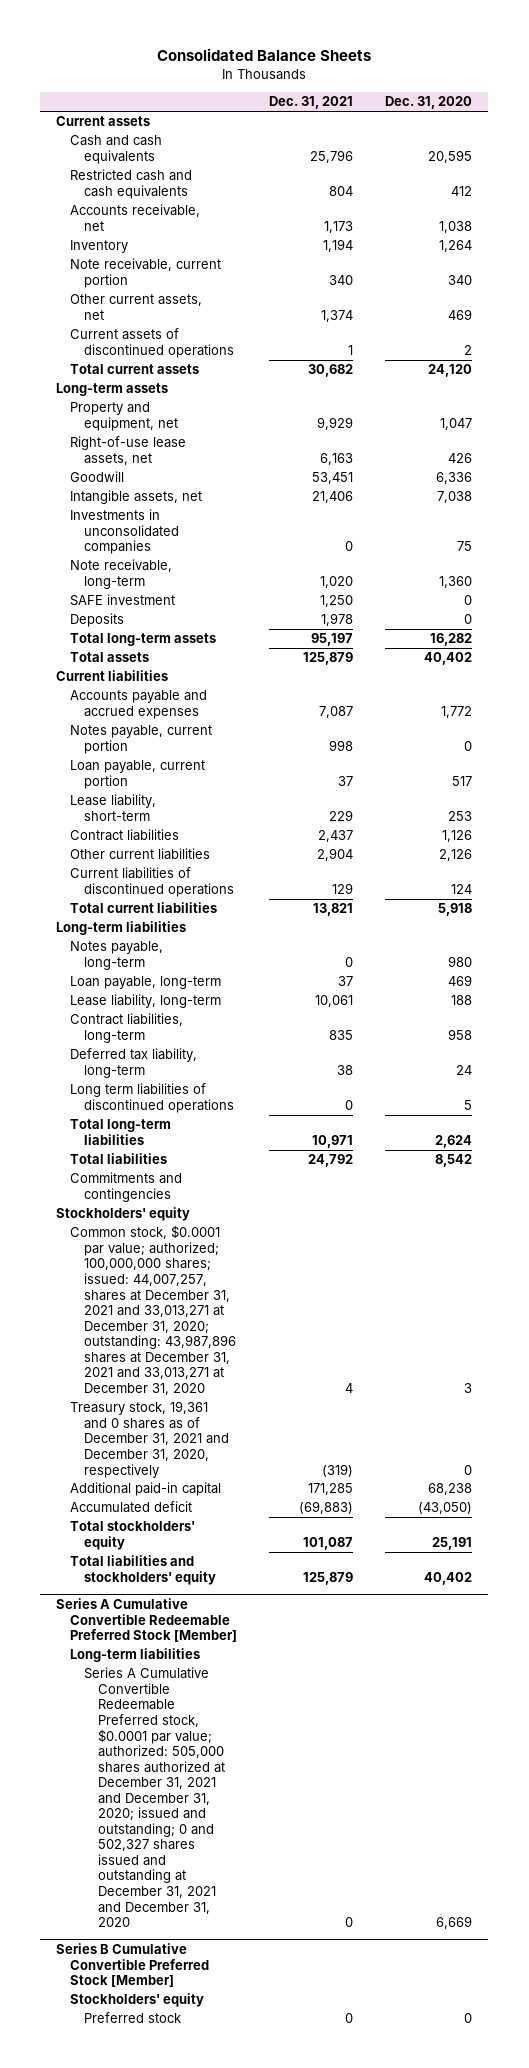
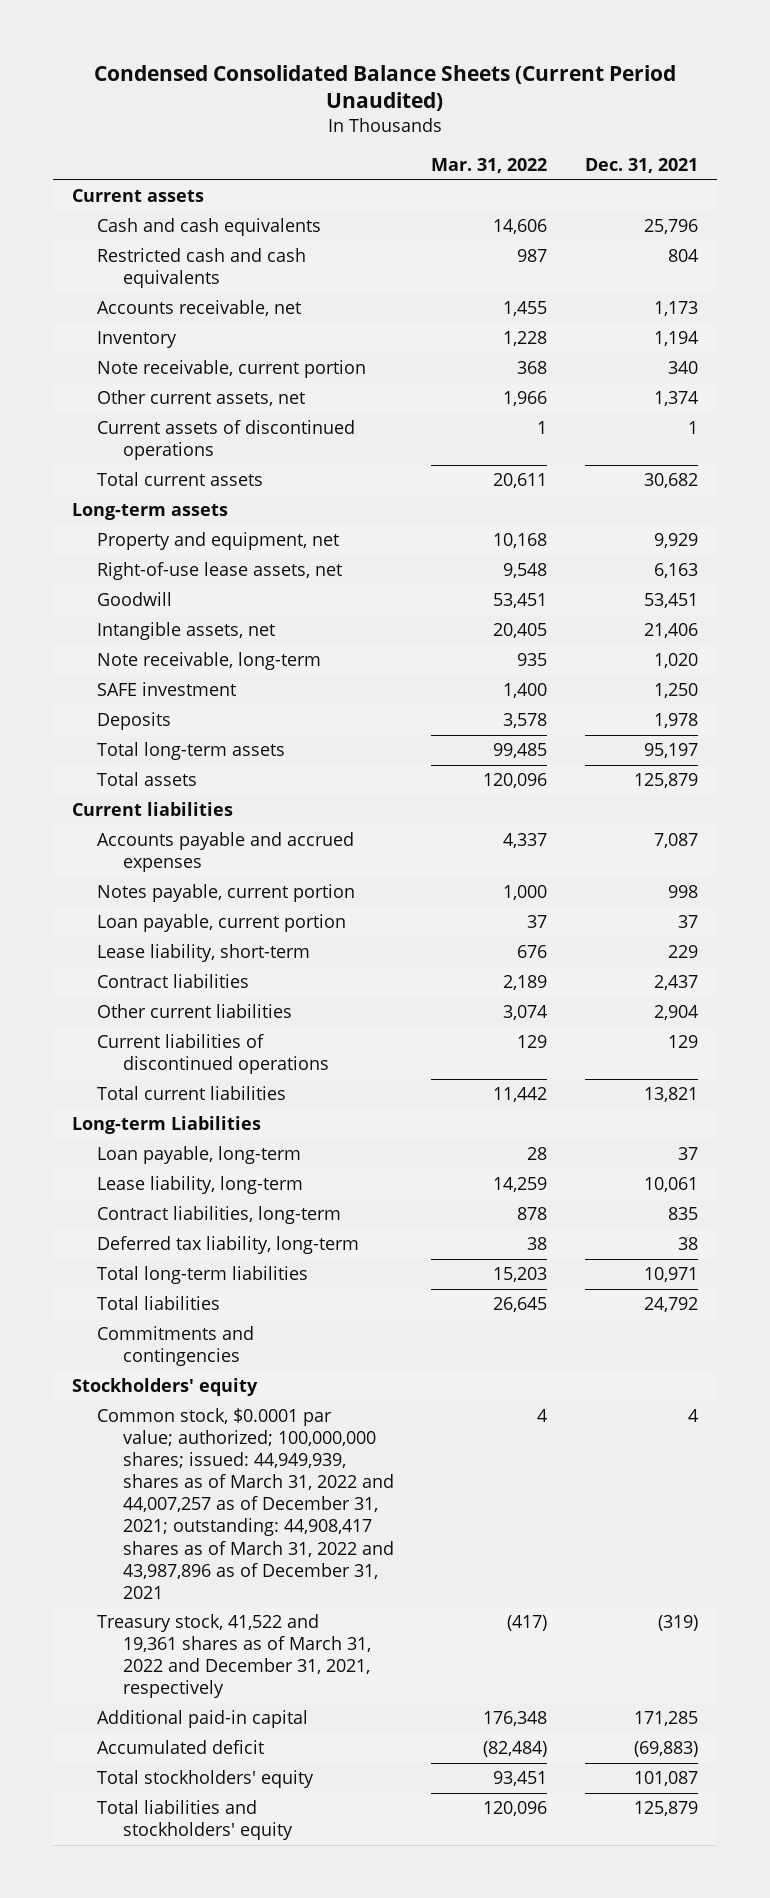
- Consolidated Balance Sheets
+ Condensed Consolidated Balance Sheets (Current Period Unaudited)
- | Dec. 31, 2021 | Dec. 31, 2020
+ | Mar. 31, 2022 | Dec. 31, 2021
- Investments in unconsolidated companies | 0 | 75
- Long-term liabilities
- Notes payable, long-term | 0 | 980
+ Long-term Liabilities
- Long term liabilities of discontinued operations | 0 | 5
- Common stock, $0.0001 par value; authorized; 100,000,000 shares; issued: 44,007,257, shares at December 31, 2021 and 33,013,271 at December 31, 2020; outstanding: 43,987,896 shares at December 31, 2021 and 33,013,271 at December 31, 2020 | 4 | 3
- Treasury stock, 19,361 and 0 shares as of December 31, 2021 and December 31, 2020, respectively | (319) | 0
+ Common stock, $0.0001 par value; authorized; 100,000,000 shares; issued: 44,949,939, shares as of March 31, 2022 and 44,007,257 as of December 31, 2021; outstanding: 44,908,417 shares as of March 31, 2022 and 43,987,896 as of December 31, 2021 | 4 | 4
+ Treasury stock, 41,522 and 19,361 shares as of March 31, 2022 and December 31, 2021, respectively | (417) | (319)
- Series A Cumulative Convertible Redeemable Preferred Stock [Member]
- Long-term liabilities
- Series A Cumulative Convertible Redeemable Preferred stock, $0.0001 par value; authorized: 505,000 shares authorized at December 31, 2021 and December 31, 2020; issued and outstanding; 0 and 502,327 shares issued and outstanding at December 31, 2021 and December 31, 2020 | 0 | 6,669
- Series B Cumulative Convertible Preferred Stock [Member]
- Stockholders' equity
- Preferred stock | 0 | 0

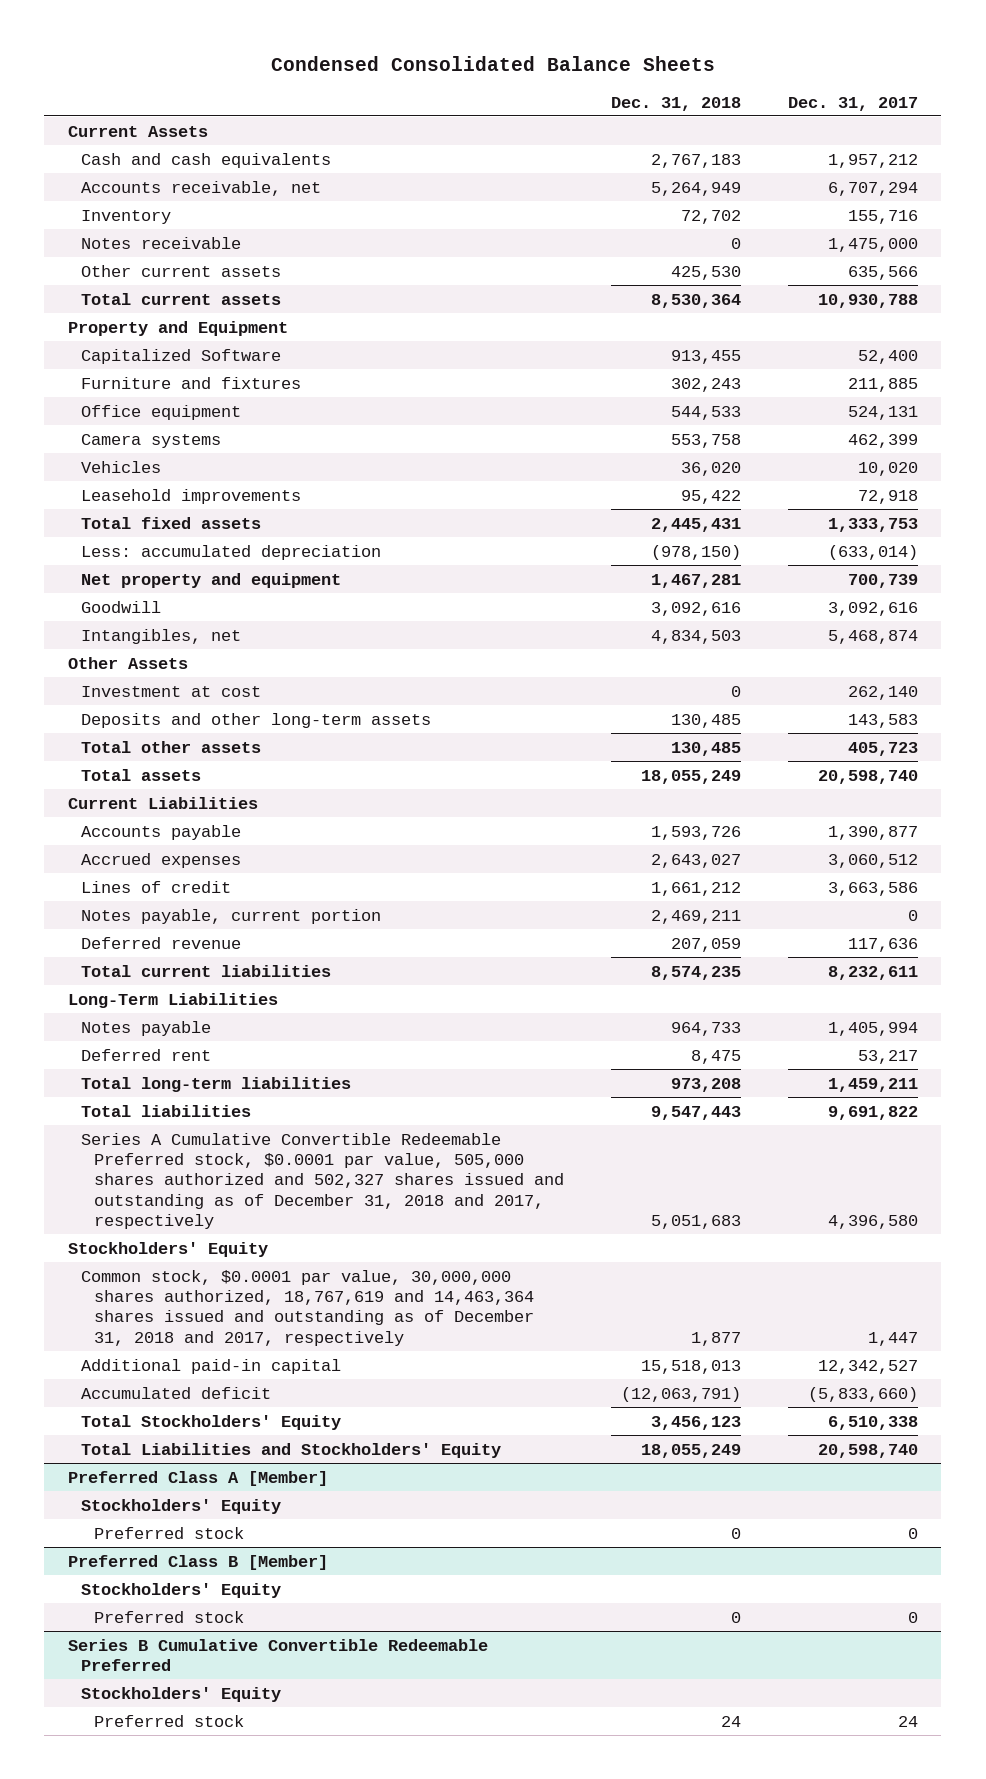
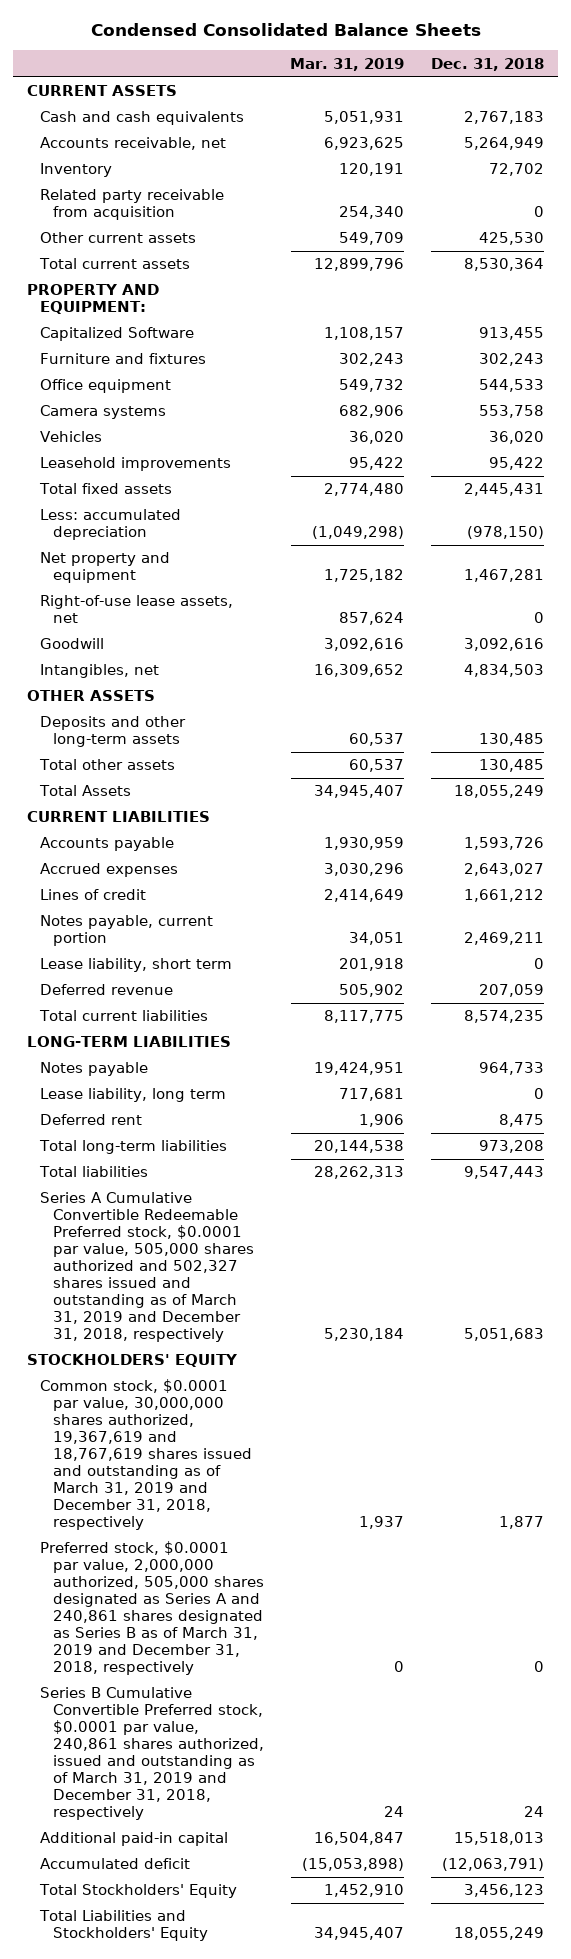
- | Dec. 31, 2018 | Dec. 31, 2017
+ | Mar. 31, 2019 | Dec. 31, 2018
- Current Assets
+ CURRENT ASSETS
- Notes receivable | 0 | 1,475,000
+ Related party receivable from acquisition | 254,340 | 0
- Property and Equipment
+ PROPERTY AND EQUIPMENT:
+ Right-of-use lease assets, net | 857,624 | 0
- Other Assets
- Investment at cost | 0 | 262,140
+ OTHER ASSETS
- Total assets | 18,055,249 | 20,598,740
- Current Liabilities
+ Total Assets | 34,945,407 | 18,055,249
+ CURRENT LIABILITIES
+ Lease liability, short term | 201,918 | 0
- Long-Term Liabilities
+ LONG-TERM LIABILITIES
+ Lease liability, long term | 717,681 | 0
- Series A Cumulative Convertible Redeemable Preferred stock, $0.0001 par value, 505,000 shares authorized and 502,327 shares issued and outstanding as of December 31, 2018 and 2017, respectively | 5,051,683 | 4,396,580
- Stockholders' Equity
- Common stock, $0.0001 par value, 30,000,000 shares authorized, 18,767,619 and 14,463,364 shares issued and outstanding as of December 31, 2018 and 2017, respectively | 1,877 | 1,447
+ Series A Cumulative Convertible Redeemable Preferred stock, $0.0001 par value, 505,000 shares authorized and 502,327 shares issued and outstanding as of March 31, 2019 and December 31, 2018, respectively | 5,230,184 | 5,051,683
+ STOCKHOLDERS' EQUITY
+ Common stock, $0.0001 par value, 30,000,000 shares authorized, 19,367,619 and 18,767,619 shares issued and outstanding as of March 31, 2019 and December 31, 2018, respectively | 1,937 | 1,877
+ Preferred stock, $0.0001 par value, 2,000,000 authorized, 505,000 shares designated as Series A and 240,861 shares designated as Series B as of March 31, 2019 and December 31, 2018, respectively | 0 | 0
+ Series B Cumulative Convertible Preferred stock, $0.0001 par value, 240,861 shares authorized, issued and outstanding as of March 31, 2019 and December 31, 2018, respectively | 24 | 24
- Preferred Class A [Member]
- Stockholders' Equity
- Preferred stock | 0 | 0
- Preferred Class B [Member]
- Stockholders' Equity
- Preferred stock | 0 | 0
- Series B Cumulative Convertible Redeemable Preferred
- Stockholders' Equity
- Preferred stock | 24 | 24

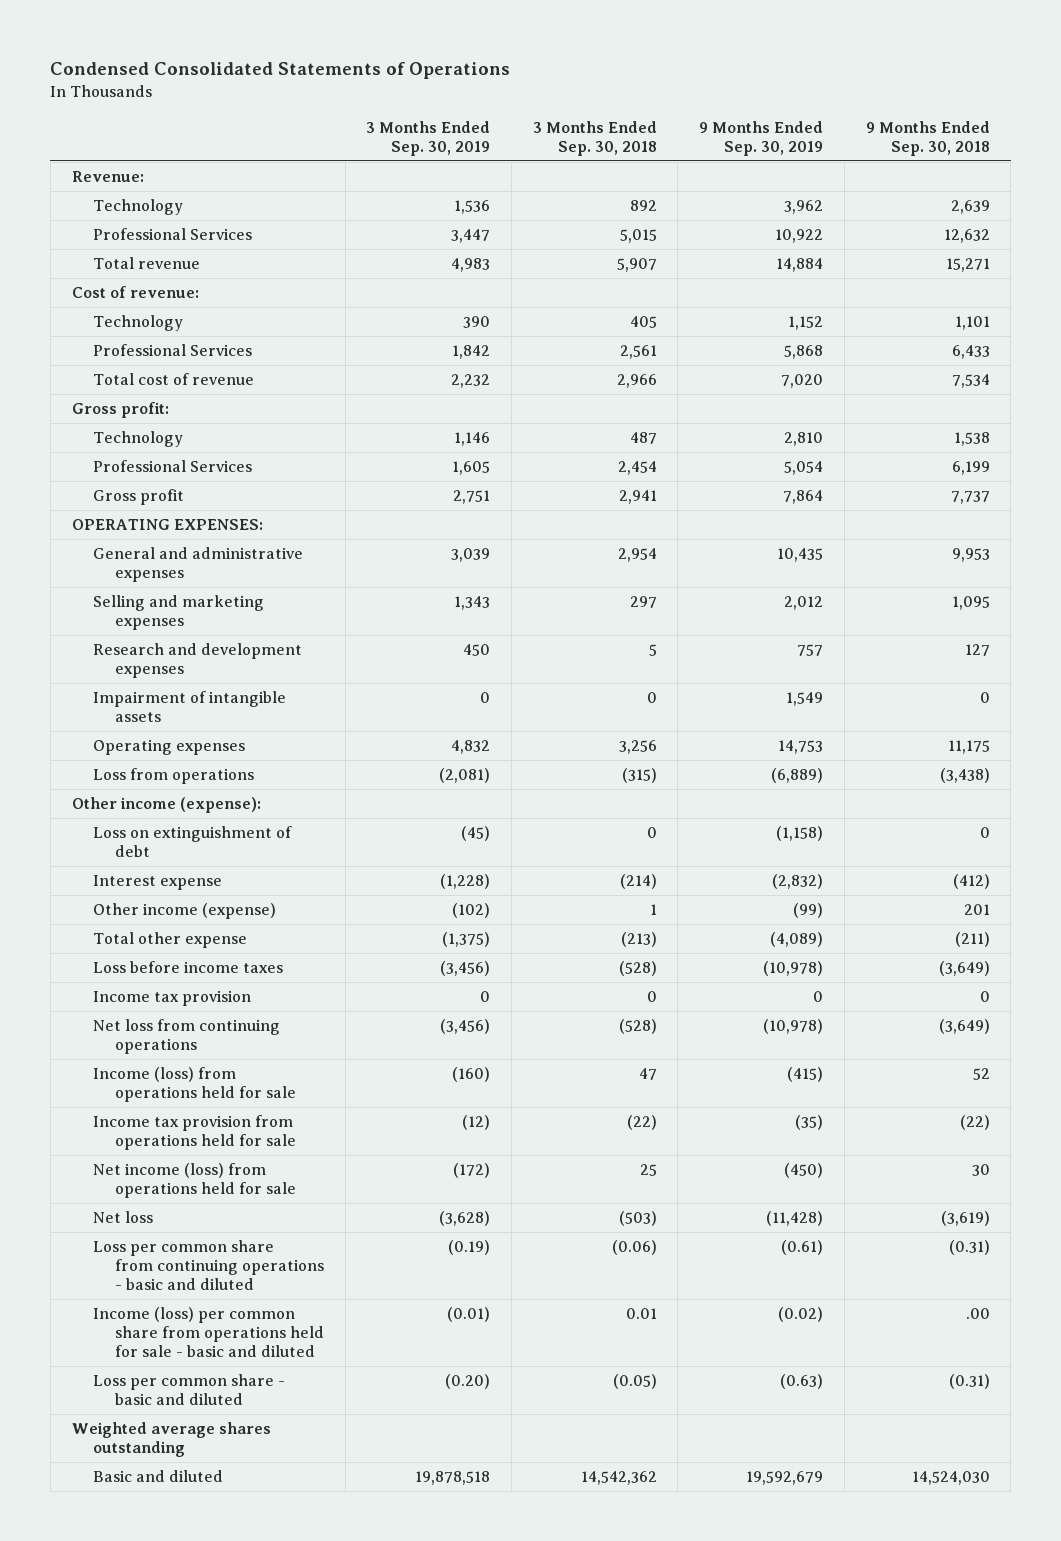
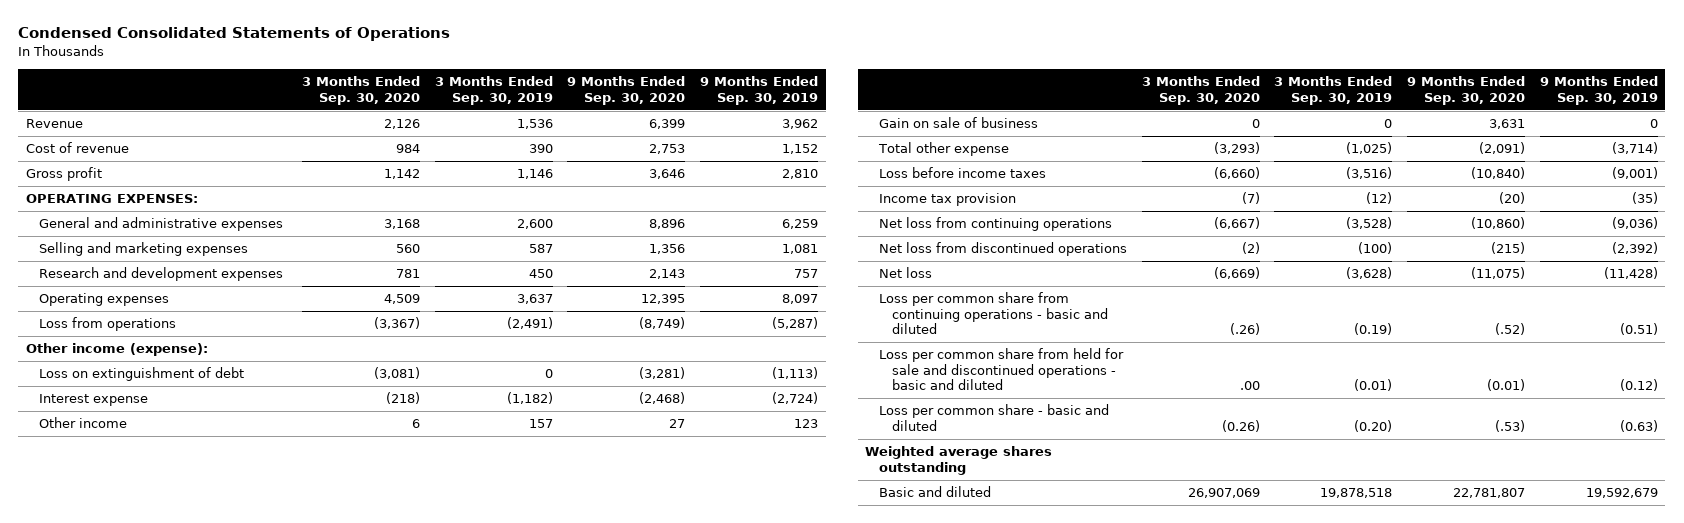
- | 3 Months Ended Sep. 30, 2019 | 3 Months Ended Sep. 30, 2018 | 9 Months Ended Sep. 30, 2019 | 9 Months Ended Sep. 30, 2018
+ | 3 Months Ended Sep. 30, 2020 | 3 Months Ended Sep. 30, 2019 | 9 Months Ended Sep. 30, 2020 | 9 Months Ended Sep. 30, 2019
- Revenue:
- Technology | 1,536 | 892 | 3,962 | 2,639
- Professional Services | 3,447 | 5,015 | 10,922 | 12,632
- Total revenue | 4,983 | 5,907 | 14,884 | 15,271
- Cost of revenue:
- Technology | 390 | 405 | 1,152 | 1,101
- Professional Services | 1,842 | 2,561 | 5,868 | 6,433
- Total cost of revenue | 2,232 | 2,966 | 7,020 | 7,534
- Gross profit:
- Technology | 1,146 | 487 | 2,810 | 1,538
- Professional Services | 1,605 | 2,454 | 5,054 | 6,199
- Gross profit | 2,751 | 2,941 | 7,864 | 7,737
+ Revenue | 2,126 | 1,536 | 6,399 | 3,962
+ Cost of revenue | 984 | 390 | 2,753 | 1,152
+ Gross profit | 1,142 | 1,146 | 3,646 | 2,810
- General and administrative expenses | 3,039 | 2,954 | 10,435 | 9,953
- Selling and marketing expenses | 1,343 | 297 | 2,012 | 1,095
+ General and administrative expenses | 3,168 | 2,600 | 8,896 | 6,259
+ Selling and marketing expenses | 560 | 587 | 1,356 | 1,081
- Impairment of intangible assets | 0 | 0 | 1,549 | 0
- Operating expenses | 4,832 | 3,256 | 14,753 | 11,175
- Loss from operations | (2,081) | (315) | (6,889) | (3,438)
+ Operating expenses | 4,509 | 3,637 | 12,395 | 8,097
+ Loss from operations | (3,367) | (2,491) | (8,749) | (5,287)
- Loss on extinguishment of debt | (45) | 0 | (1,158) | 0
- Interest expense | (1,228) | (214) | (2,832) | (412)
- Other income (expense) | (102) | 1 | (99) | 201
- Total other expense | (1,375) | (213) | (4,089) | (211)
- Loss before income taxes | (3,456) | (528) | (10,978) | (3,649)
- Income tax provision | 0 | 0 | 0 | 0
- Net loss from continuing operations | (3,456) | (528) | (10,978) | (3,649)
- Income (loss) from operations held for sale | (160) | 47 | (415) | 52
- Income tax provision from operations held for sale | (12) | (22) | (35) | (22)
- Net income (loss) from operations held for sale | (172) | 25 | (450) | 30
+ Loss on extinguishment of debt | (3,081) | 0 | (3,281) | (1,113)
+ Interest expense | (218) | (1,182) | (2,468) | (2,724)
+ Other income | 6 | 157 | 27 | 123
+ Gain on sale of business | 0 | 0 | 3,631 | 0
+ Total other expense | (3,293) | (1,025) | (2,091) | (3,714)
+ Loss before income taxes | (6,660) | (3,516) | (10,840) | (9,001)
+ Income tax provision | (7) | (12) | (20) | (35)
+ Net loss from continuing operations | (6,667) | (3,528) | (10,860) | (9,036)
+ Net loss from discontinued operations | (2) | (100) | (215) | (2,392)
- Loss per common share from continuing operations - basic and diluted | (0.19) | (0.06) | (0.61) | (0.31)
- Income (loss) per common share from operations held for sale - basic and diluted | (0.01) | 0.01 | (0.02) | .00
+ Loss per common share from continuing operations - basic and diluted | (.26) | (0.19) | (.52) | (0.51)
+ Loss per common share from held for sale and discontinued operations - basic and diluted | .00 | (0.01) | (0.01) | (0.12)

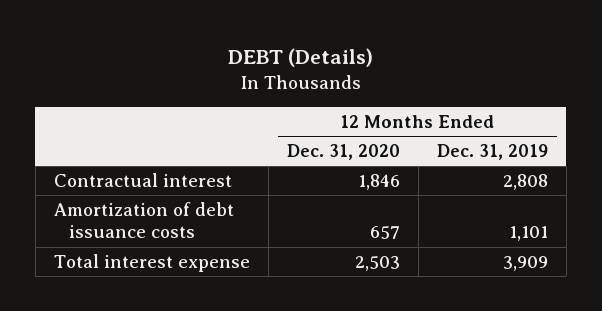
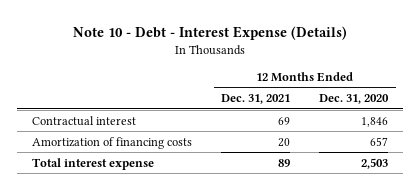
- DEBT (Details)
+ Note 10 - Debt - Interest Expense (Details)
- | 12 Months Ended Dec. 31, 2020 | 12 Months Ended Dec. 31, 2019
+ | 12 Months Ended Dec. 31, 2021 | 12 Months Ended Dec. 31, 2020
- Amortization of debt issuance costs | 657 | 1,101
+ Amortization of financing costs | 20 | 657

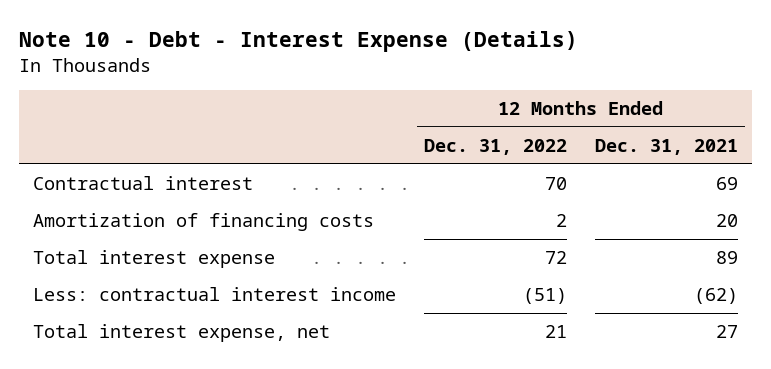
- | 12 Months Ended Dec. 31, 2021 | 12 Months Ended Dec. 31, 2020
+ | 12 Months Ended Dec. 31, 2022 | 12 Months Ended Dec. 31, 2021
+ Less: contractual interest income | (51) | (62)
+ Total interest expense, net | 21 | 27

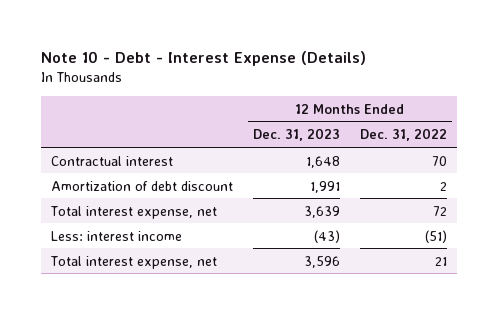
- | 12 Months Ended Dec. 31, 2022 | 12 Months Ended Dec. 31, 2021
+ | 12 Months Ended Dec. 31, 2023 | 12 Months Ended Dec. 31, 2022
- Amortization of financing costs | 2 | 20
- Total interest expense | 72 | 89
- Less: contractual interest income | (51) | (62)
+ Amortization of debt discount | 1,991 | 2
+ Total interest expense, net | 3,639 | 72
+ Less: interest income | (43) | (51)

